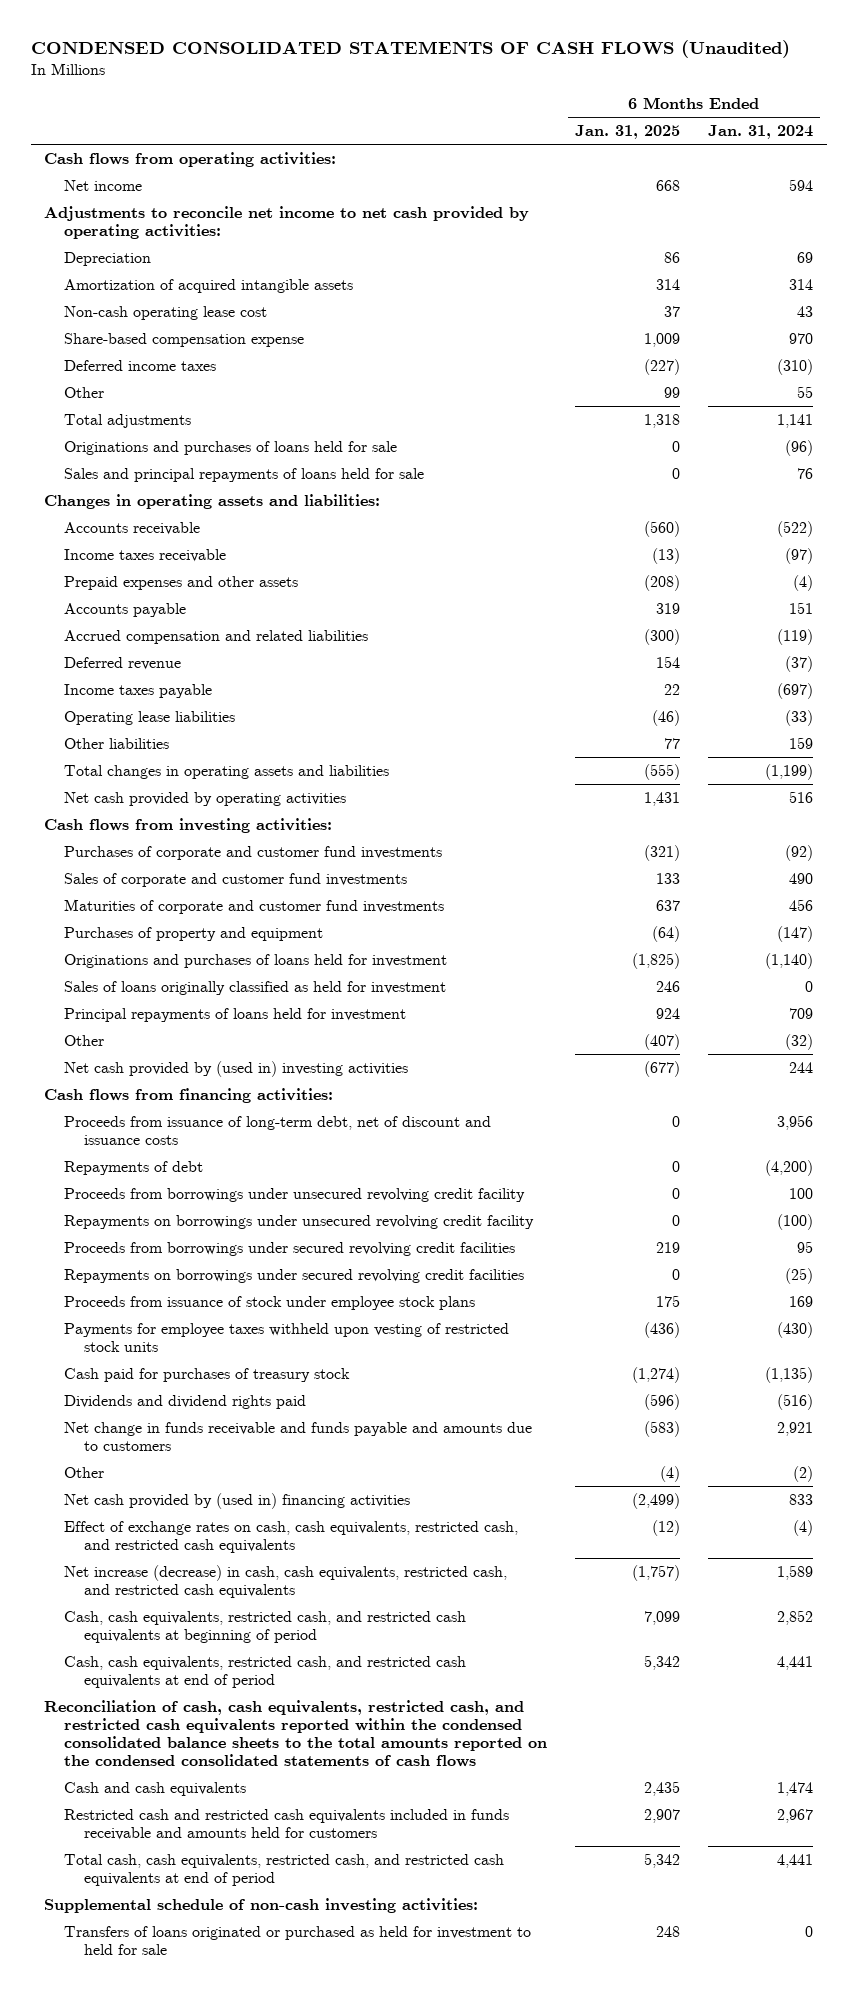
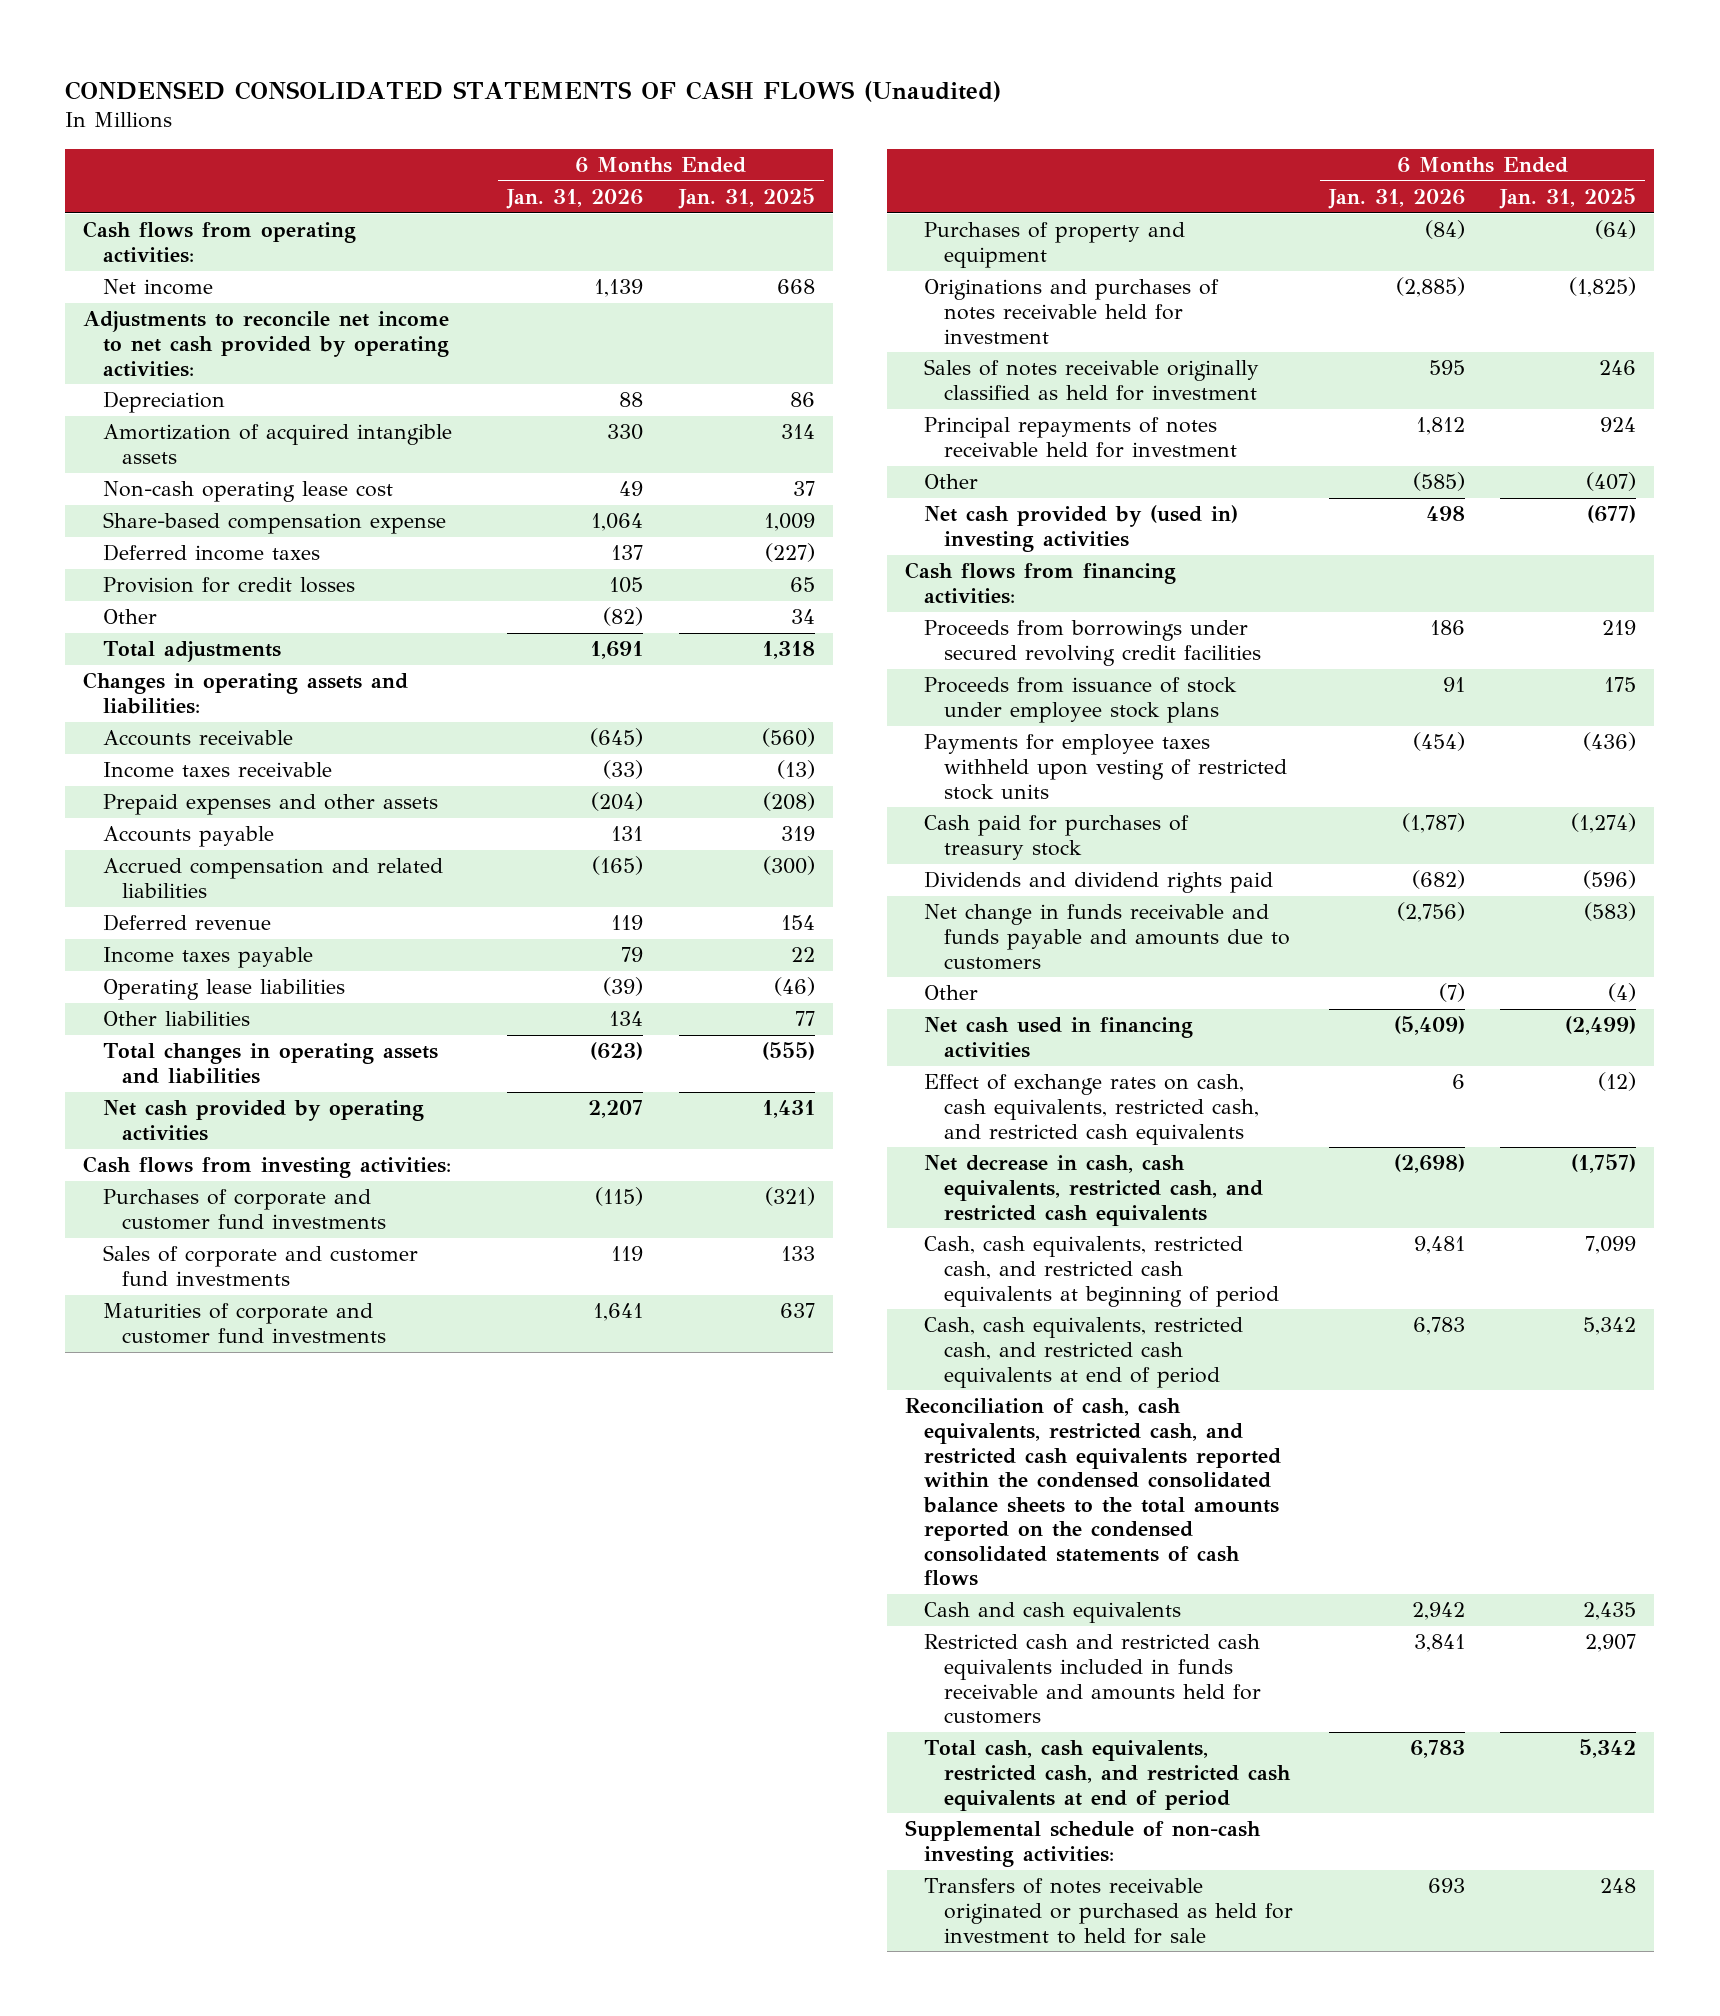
- | 6 Months Ended Jan. 31, 2025 | 6 Months Ended Jan. 31, 2024
+ | 6 Months Ended Jan. 31, 2026 | 6 Months Ended Jan. 31, 2025
- Other | 99 | 55
+ Provision for credit losses | 105 | 65
+ Other | (82) | 34
- Originations and purchases of loans held for sale | 0 | (96)
- Sales and principal repayments of loans held for sale | 0 | 76
- Originations and purchases of loans held for investment | (1,825) | (1,140)
- Sales of loans originally classified as held for investment | 246 | 0
- Principal repayments of loans held for investment | 924 | 709
+ Originations and purchases of notes receivable held for investment | (2,885) | (1,825)
+ Sales of notes receivable originally classified as held for investment | 595 | 246
+ Principal repayments of notes receivable held for investment | 1,812 | 924
- Proceeds from issuance of long-term debt, net of discount and issuance costs | 0 | 3,956
- Repayments of debt | 0 | (4,200)
- Proceeds from borrowings under unsecured revolving credit facility | 0 | 100
- Repayments on borrowings under unsecured revolving credit facility | 0 | (100)
- Repayments on borrowings under secured revolving credit facilities | 0 | (25)
- Net cash provided by (used in) financing activities | (2,499) | 833
+ Net cash used in financing activities | (5,409) | (2,499)
- Net increase (decrease) in cash, cash equivalents, restricted cash, and restricted cash equivalents | (1,757) | 1,589
+ Net decrease in cash, cash equivalents, restricted cash, and restricted cash equivalents | (2,698) | (1,757)
- Transfers of loans originated or purchased as held for investment to held for sale | 248 | 0
+ Transfers of notes receivable originated or purchased as held for investment to held for sale | 693 | 248

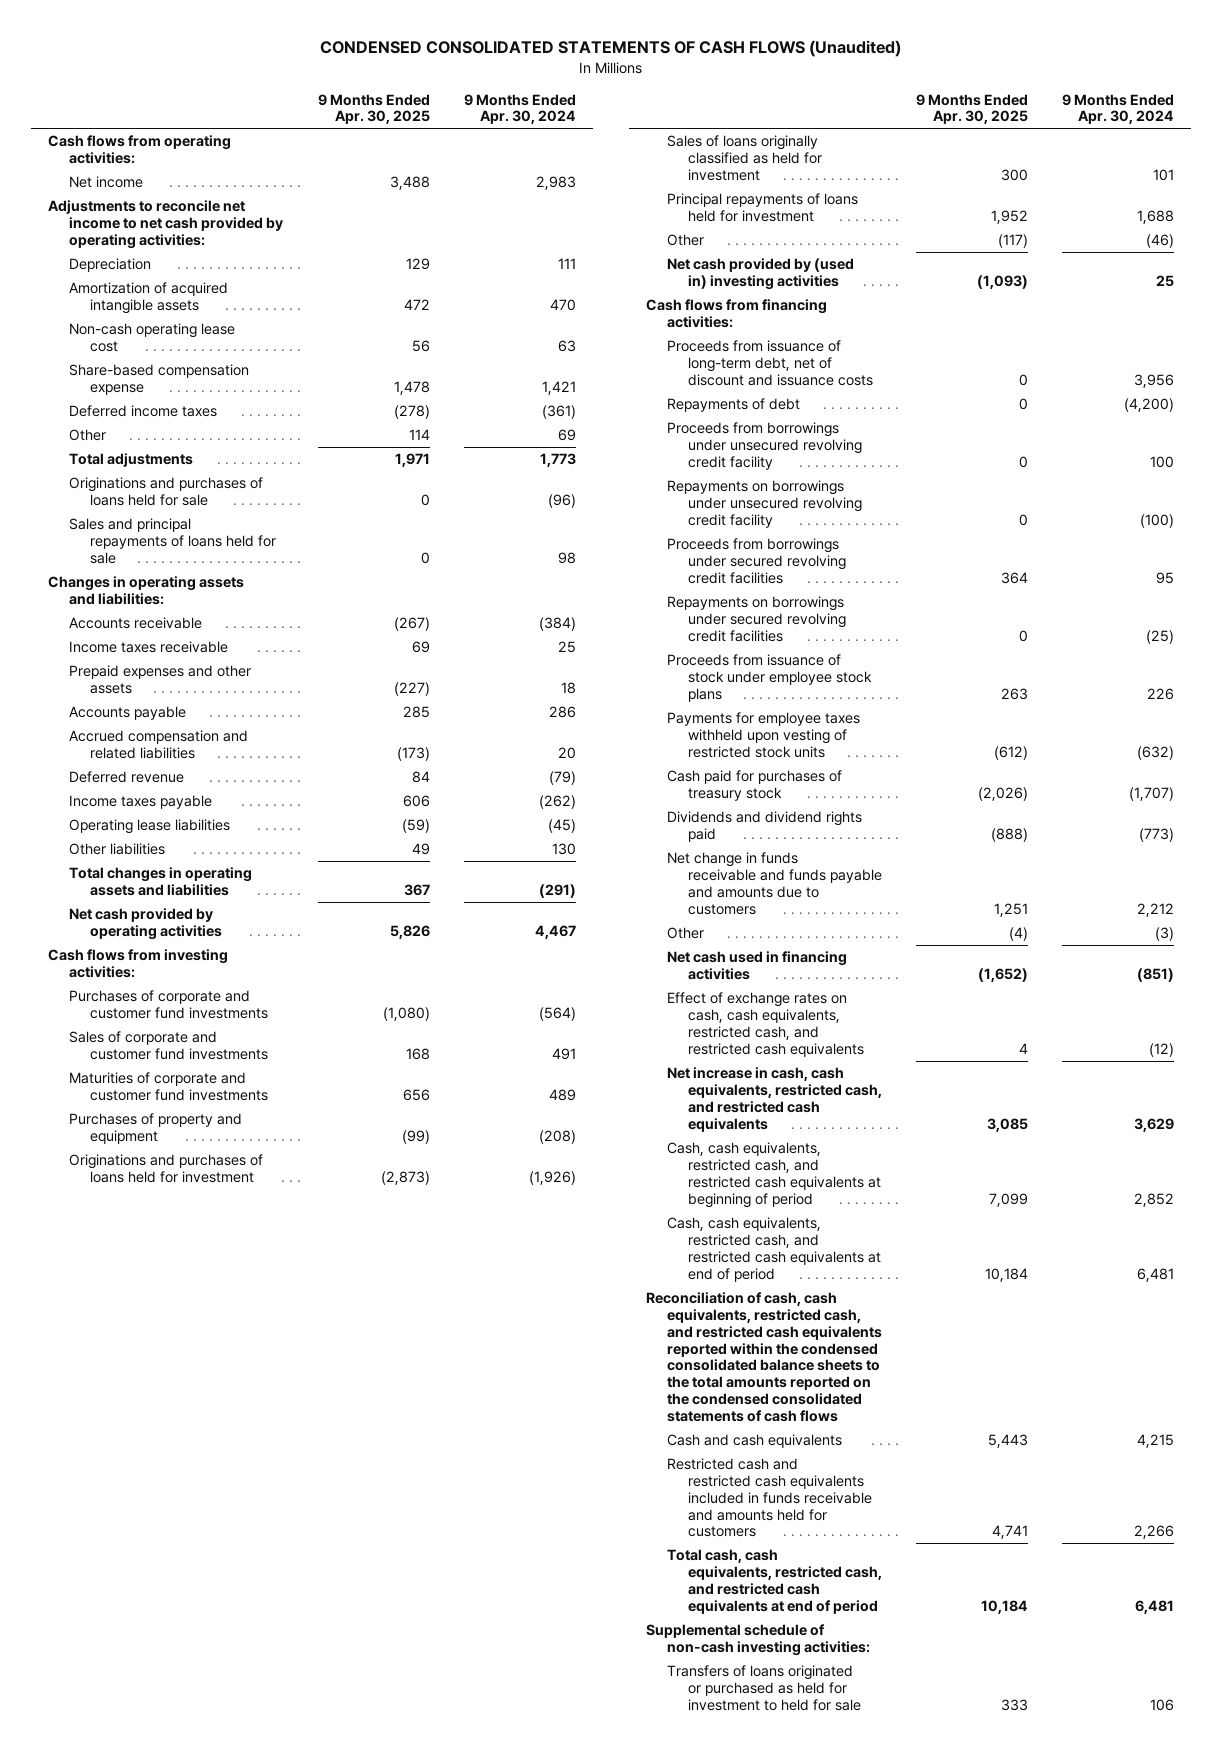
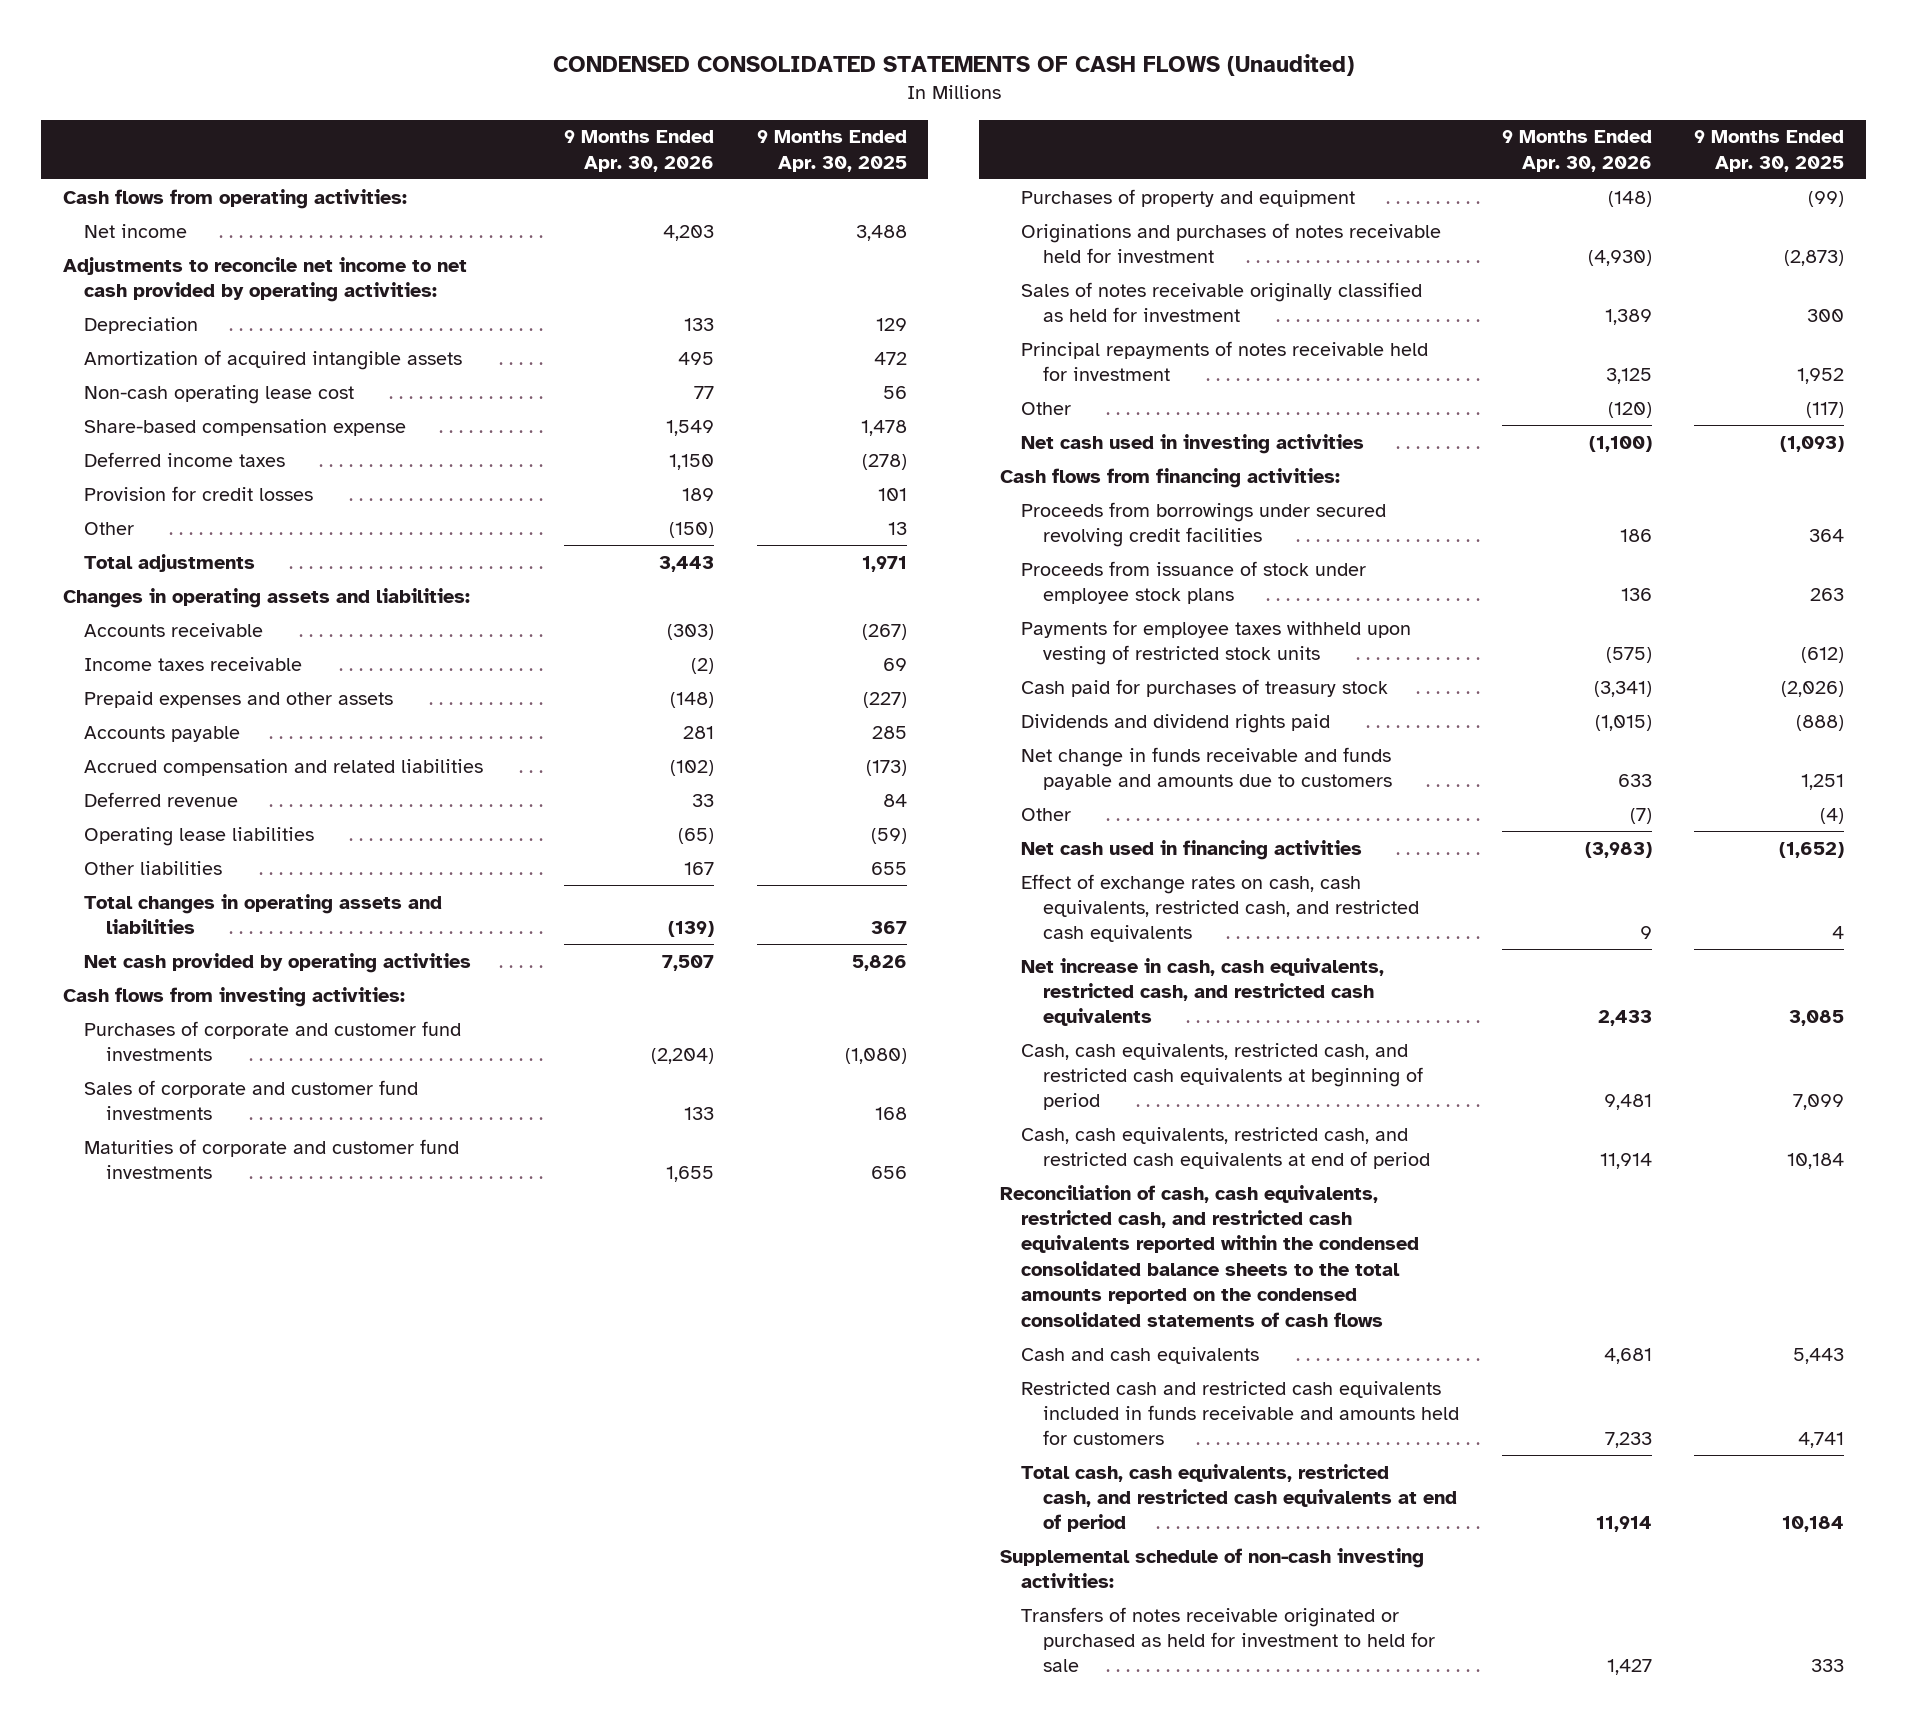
- | 9 Months Ended Apr. 30, 2025 | 9 Months Ended Apr. 30, 2024
+ | 9 Months Ended Apr. 30, 2026 | 9 Months Ended Apr. 30, 2025
- Other | 114 | 69
+ Provision for credit losses | 189 | 101
+ Other | (150) | 13
- Originations and purchases of loans held for sale | 0 | (96)
- Sales and principal repayments of loans held for sale | 0 | 98
- Income taxes payable | 606 | (262)
- Other liabilities | 49 | 130
+ Other liabilities | 167 | 655
- Originations and purchases of loans held for investment | (2,873) | (1,926)
- Sales of loans originally classified as held for investment | 300 | 101
- Principal repayments of loans held for investment | 1,952 | 1,688
+ Originations and purchases of notes receivable held for investment | (4,930) | (2,873)
+ Sales of notes receivable originally classified as held for investment | 1,389 | 300
+ Principal repayments of notes receivable held for investment | 3,125 | 1,952
- Net cash provided by (used in) investing activities | (1,093) | 25
+ Net cash used in investing activities | (1,100) | (1,093)
- Proceeds from issuance of long-term debt, net of discount and issuance costs | 0 | 3,956
- Repayments of debt | 0 | (4,200)
- Proceeds from borrowings under unsecured revolving credit facility | 0 | 100
- Repayments on borrowings under unsecured revolving credit facility | 0 | (100)
- Repayments on borrowings under secured revolving credit facilities | 0 | (25)
- Transfers of loans originated or purchased as held for investment to held for sale | 333 | 106
+ Transfers of notes receivable originated or purchased as held for investment to held for sale | 1,427 | 333

